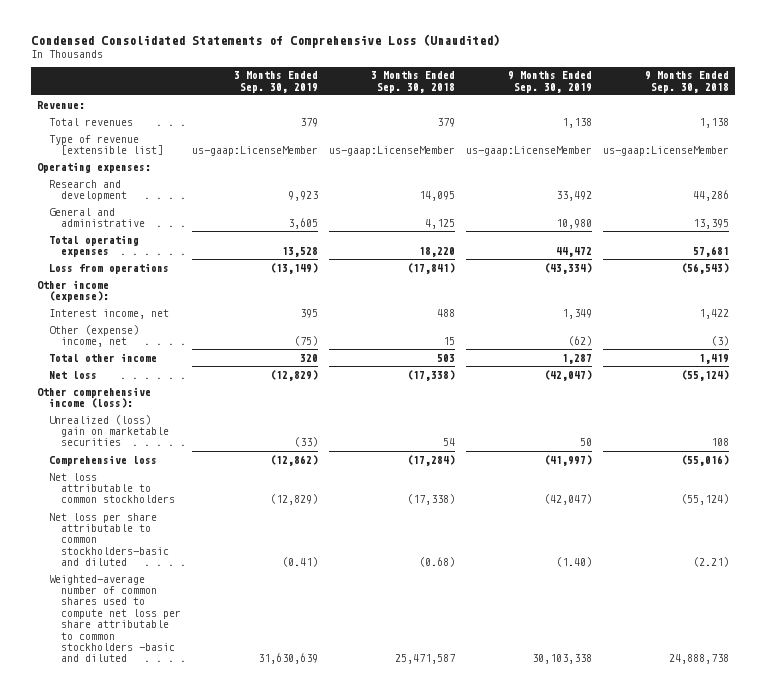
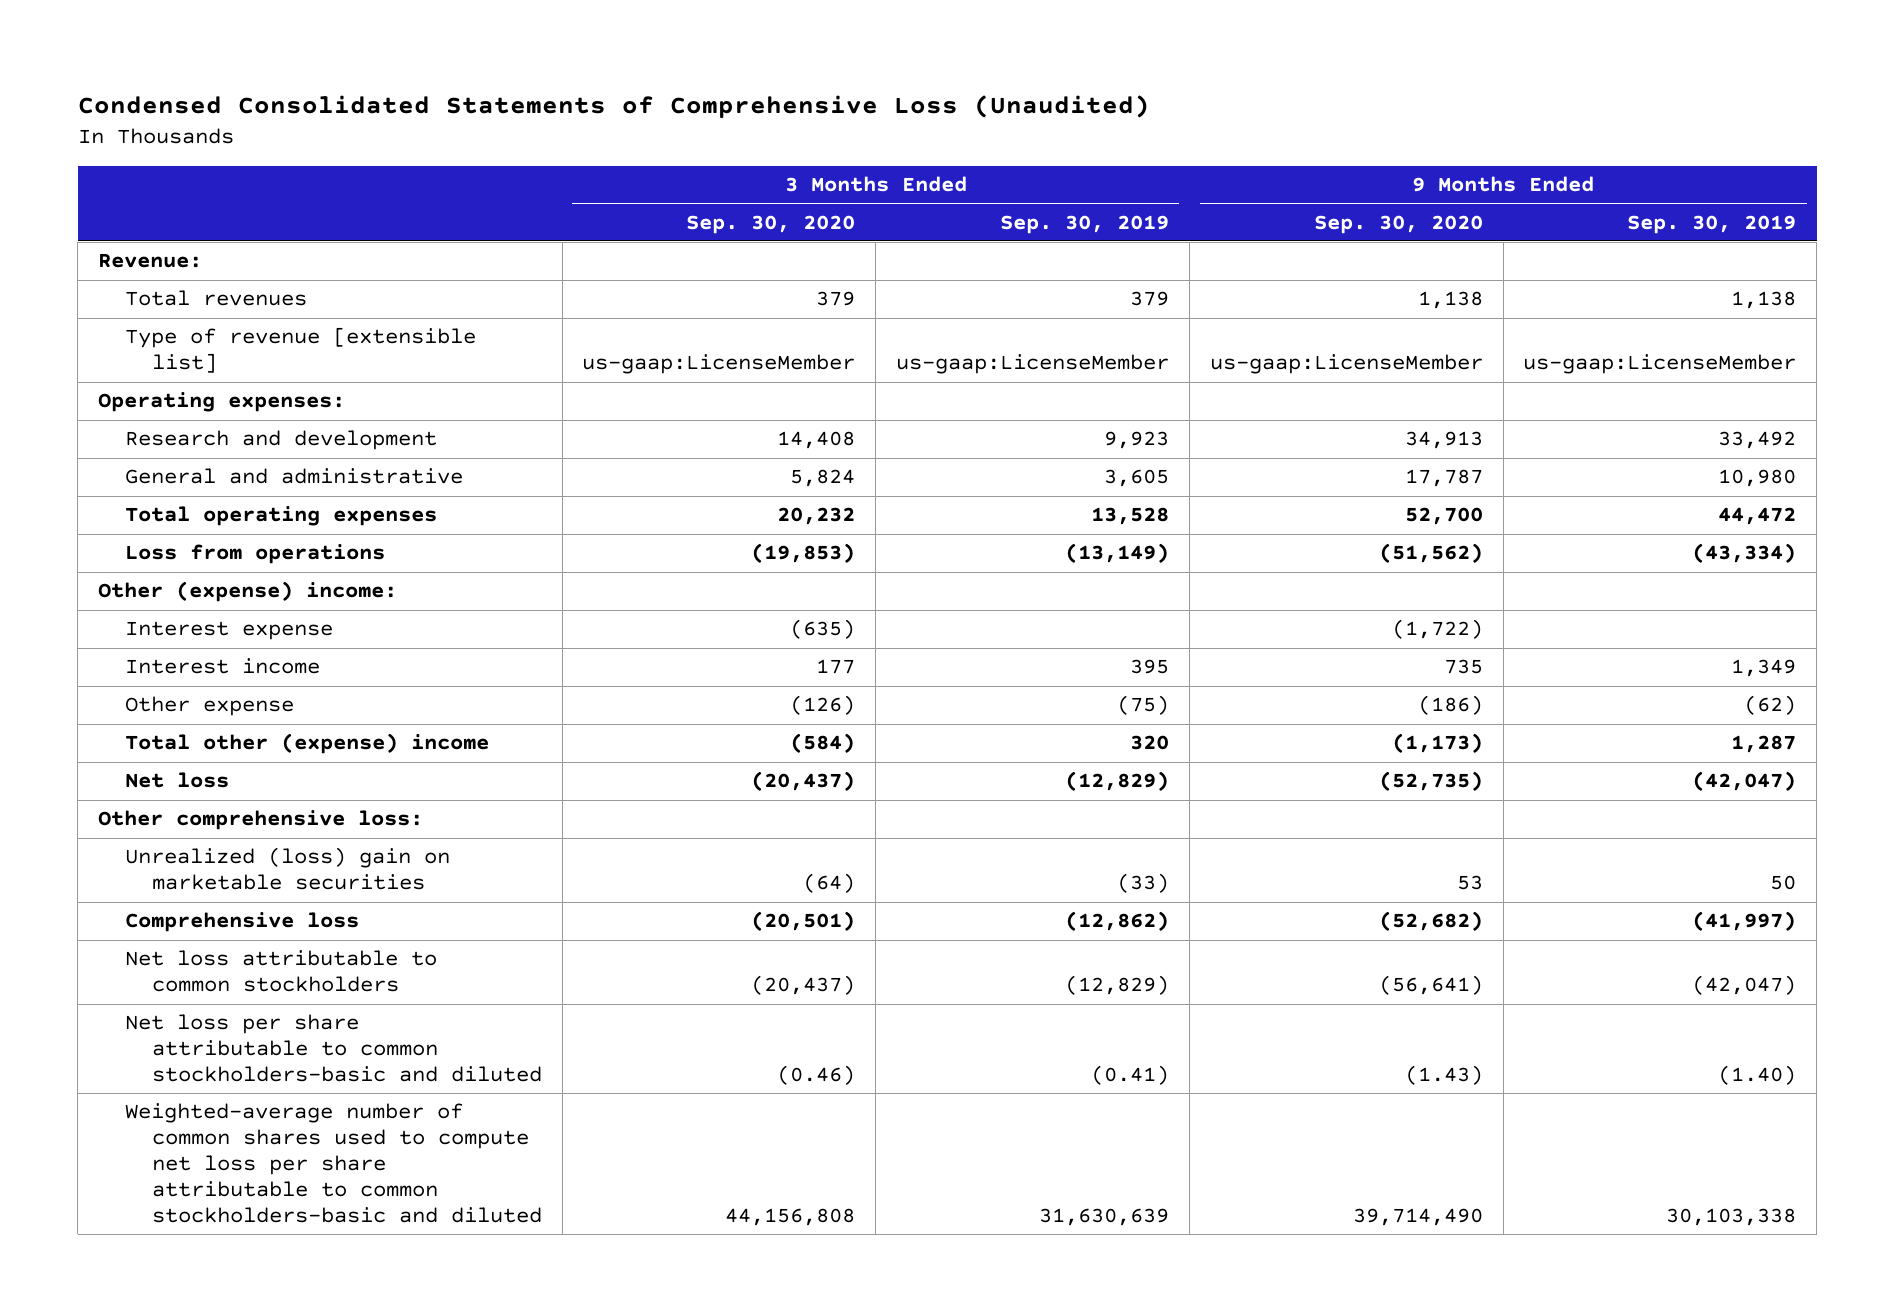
- | 3 Months Ended Sep. 30, 2019 | 3 Months Ended Sep. 30, 2018 | 9 Months Ended Sep. 30, 2019 | 9 Months Ended Sep. 30, 2018
+ | 3 Months Ended Sep. 30, 2020 | 3 Months Ended Sep. 30, 2019 | 9 Months Ended Sep. 30, 2020 | 9 Months Ended Sep. 30, 2019
- Other income (expense):
- Interest income, net | 395 | 488 | 1,349 | 1,422
- Other (expense) income, net | (75) | 15 | (62) | (3)
- Total other income | 320 | 503 | 1,287 | 1,419
+ Other (expense) income:
+ Interest expense | (635) | | (1,722) |
+ Interest income | 177 | 395 | 735 | 1,349
+ Other expense | (126) | (75) | (186) | (62)
+ Total other (expense) income | (584) | 320 | (1,173) | 1,287
- Other comprehensive income (loss):
+ Other comprehensive loss:
- Weighted-average number of common shares used to compute net loss per share attributable to common stockholders -basic and diluted | 31,630,639 | 25,471,587 | 30,103,338 | 24,888,738
+ Weighted-average number of common shares used to compute net loss per share attributable to common stockholders-basic and diluted | 44,156,808 | 31,630,639 | 39,714,490 | 30,103,338

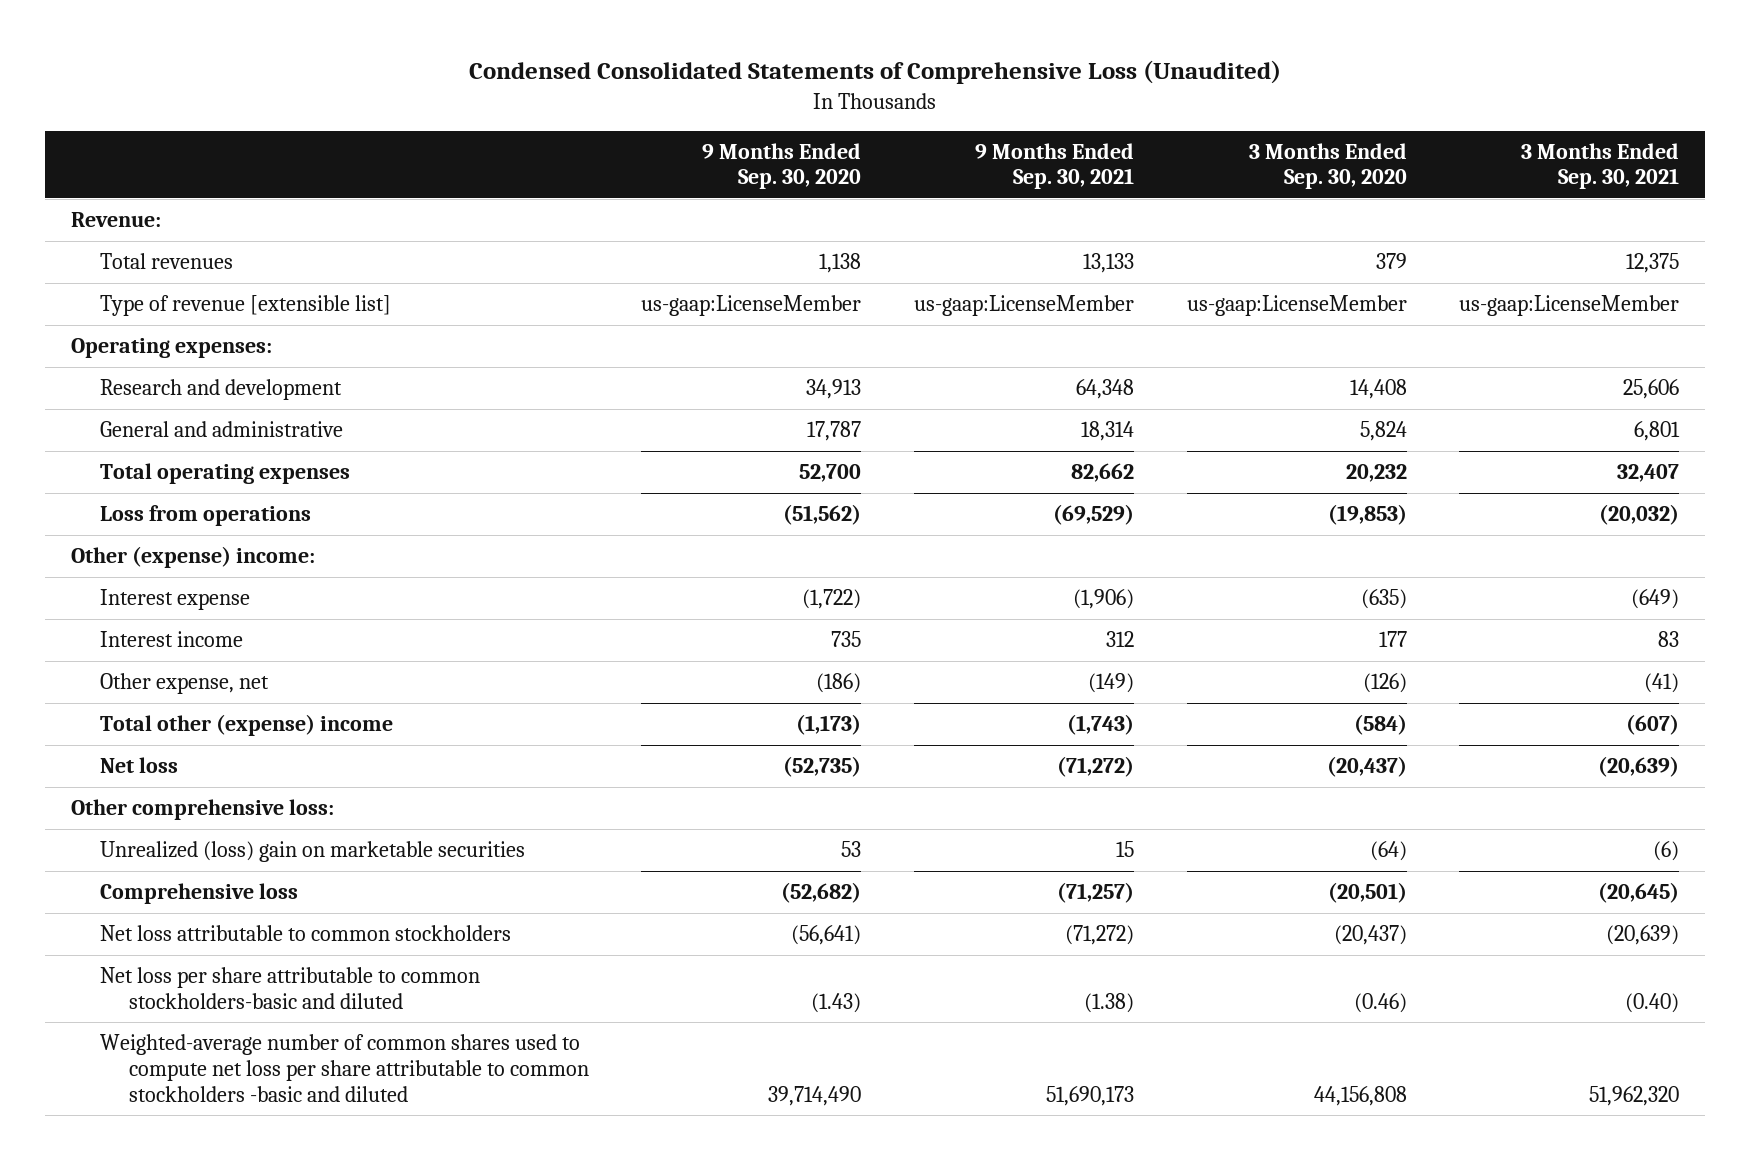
- | 3 Months Ended Sep. 30, 2020 | 3 Months Ended Sep. 30, 2019 | 9 Months Ended Sep. 30, 2020 | 9 Months Ended Sep. 30, 2019
+ | 9 Months Ended Sep. 30, 2020 | 9 Months Ended Sep. 30, 2021 | 3 Months Ended Sep. 30, 2020 | 3 Months Ended Sep. 30, 2021
- Other expense | (126) | (75) | (186) | (62)
+ Other expense, net | (186) | (149) | (126) | (41)
- Weighted-average number of common shares used to compute net loss per share attributable to common stockholders-basic and diluted | 44,156,808 | 31,630,639 | 39,714,490 | 30,103,338
+ Weighted-average number of common shares used to compute net loss per share attributable to common stockholders -basic and diluted | 39,714,490 | 51,690,173 | 44,156,808 | 51,962,320

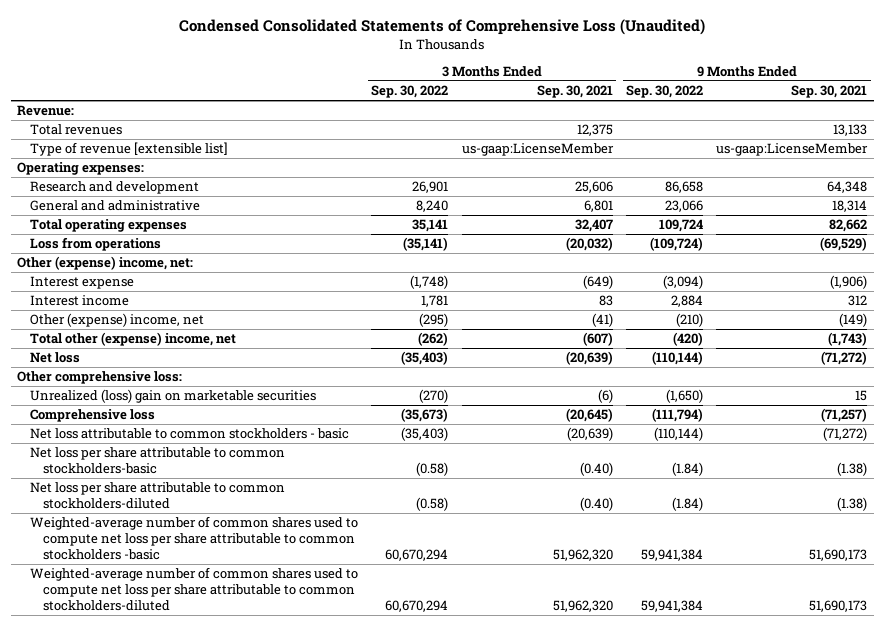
- | 9 Months Ended Sep. 30, 2020 | 9 Months Ended Sep. 30, 2021 | 3 Months Ended Sep. 30, 2020 | 3 Months Ended Sep. 30, 2021
+ | 3 Months Ended Sep. 30, 2022 | 3 Months Ended Sep. 30, 2021 | 9 Months Ended Sep. 30, 2022 | 9 Months Ended Sep. 30, 2021
- Other (expense) income:
+ Other (expense) income, net:
- Other expense, net | (186) | (149) | (126) | (41)
- Total other (expense) income | (1,173) | (1,743) | (584) | (607)
+ Other (expense) income, net | (295) | (41) | (210) | (149)
+ Total other (expense) income, net | (262) | (607) | (420) | (1,743)
- Net loss attributable to common stockholders | (56,641) | (71,272) | (20,437) | (20,639)
- Net loss per share attributable to common stockholders-basic and diluted | (1.43) | (1.38) | (0.46) | (0.40)
- Weighted-average number of common shares used to compute net loss per share attributable to common stockholders -basic and diluted | 39,714,490 | 51,690,173 | 44,156,808 | 51,962,320
+ Net loss attributable to common stockholders - basic | (35,403) | (20,639) | (110,144) | (71,272)
+ Net loss per share attributable to common stockholders-basic | (0.58) | (0.40) | (1.84) | (1.38)
+ Net loss per share attributable to common stockholders-diluted | (0.58) | (0.40) | (1.84) | (1.38)
+ Weighted-average number of common shares used to compute net loss per share attributable to common stockholders -basic | 60,670,294 | 51,962,320 | 59,941,384 | 51,690,173
+ Weighted-average number of common shares used to compute net loss per share attributable to common stockholders-diluted | 60,670,294 | 51,962,320 | 59,941,384 | 51,690,173

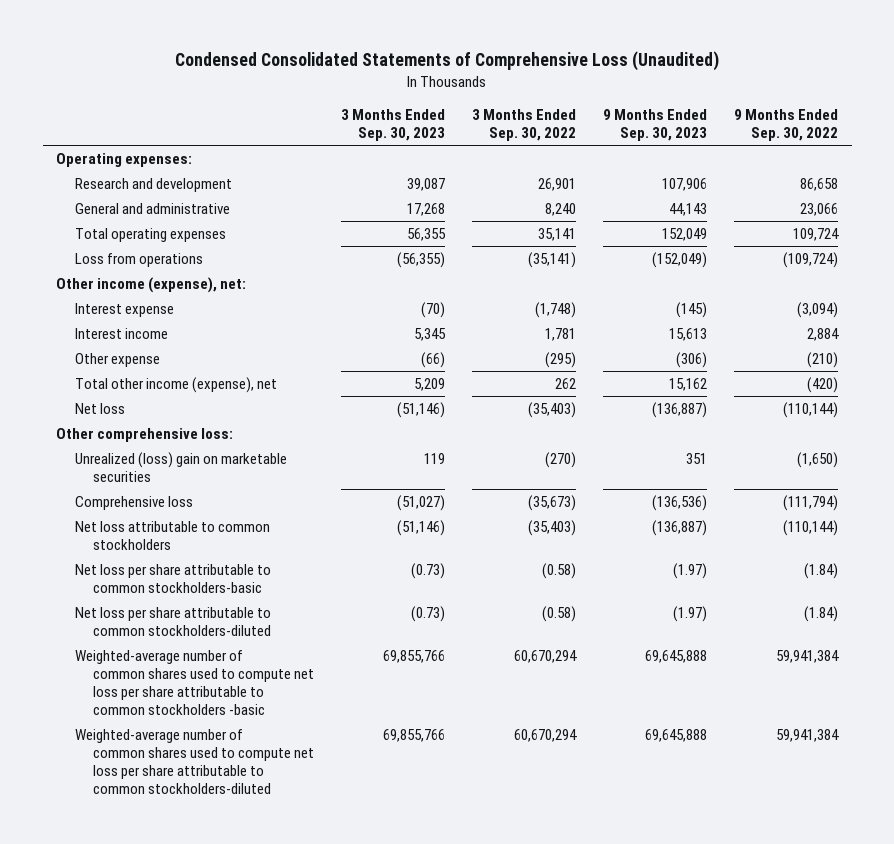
- | 3 Months Ended Sep. 30, 2022 | 3 Months Ended Sep. 30, 2021 | 9 Months Ended Sep. 30, 2022 | 9 Months Ended Sep. 30, 2021
+ | 3 Months Ended Sep. 30, 2023 | 3 Months Ended Sep. 30, 2022 | 9 Months Ended Sep. 30, 2023 | 9 Months Ended Sep. 30, 2022
- Revenue:
- Total revenues | | 12,375 | | 13,133
- Type of revenue [extensible list] | | us-gaap:LicenseMember | | us-gaap:LicenseMember
- Other (expense) income, net:
+ Other income (expense), net:
- Other (expense) income, net | (295) | (41) | (210) | (149)
- Total other (expense) income, net | (262) | (607) | (420) | (1,743)
+ Other expense | (66) | (295) | (306) | (210)
+ Total other income (expense), net | 5,209 | 262 | 15,162 | (420)
- Net loss attributable to common stockholders - basic | (35,403) | (20,639) | (110,144) | (71,272)
+ Net loss attributable to common stockholders | (51,146) | (35,403) | (136,887) | (110,144)

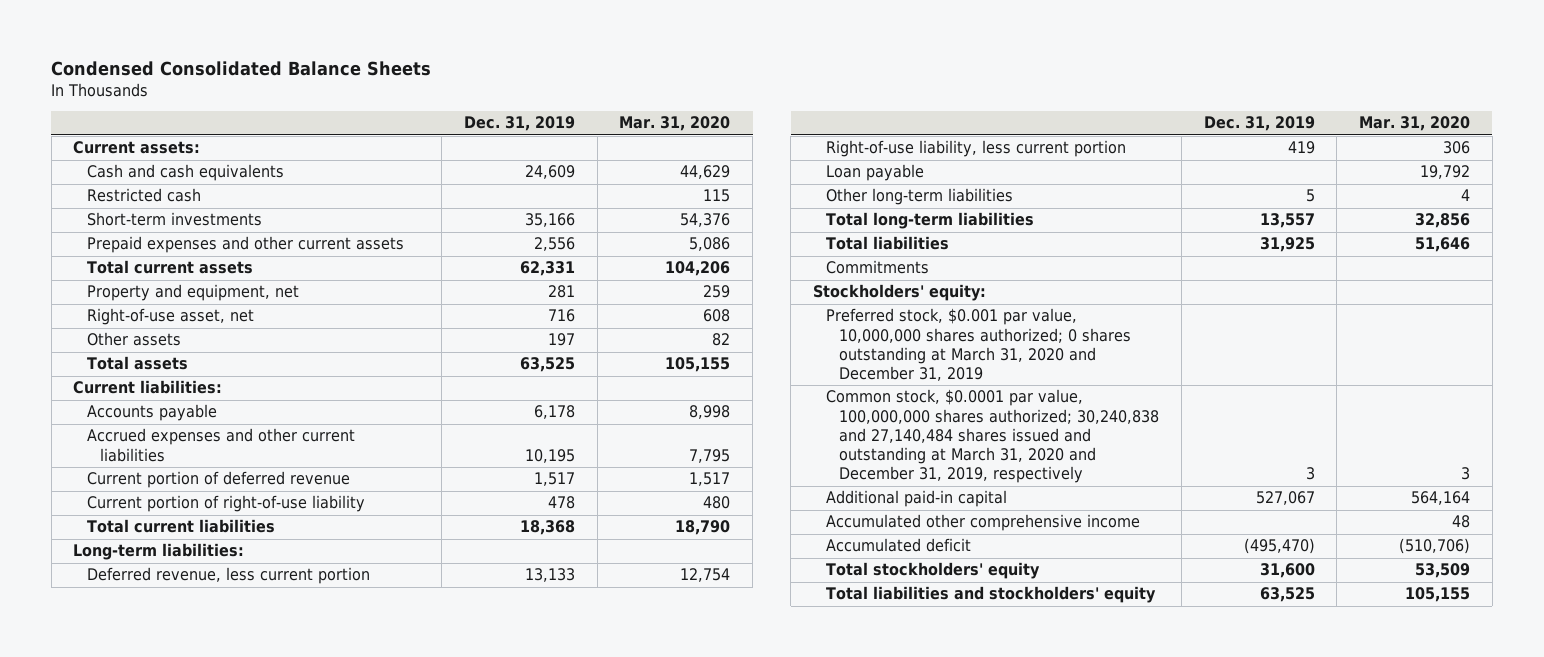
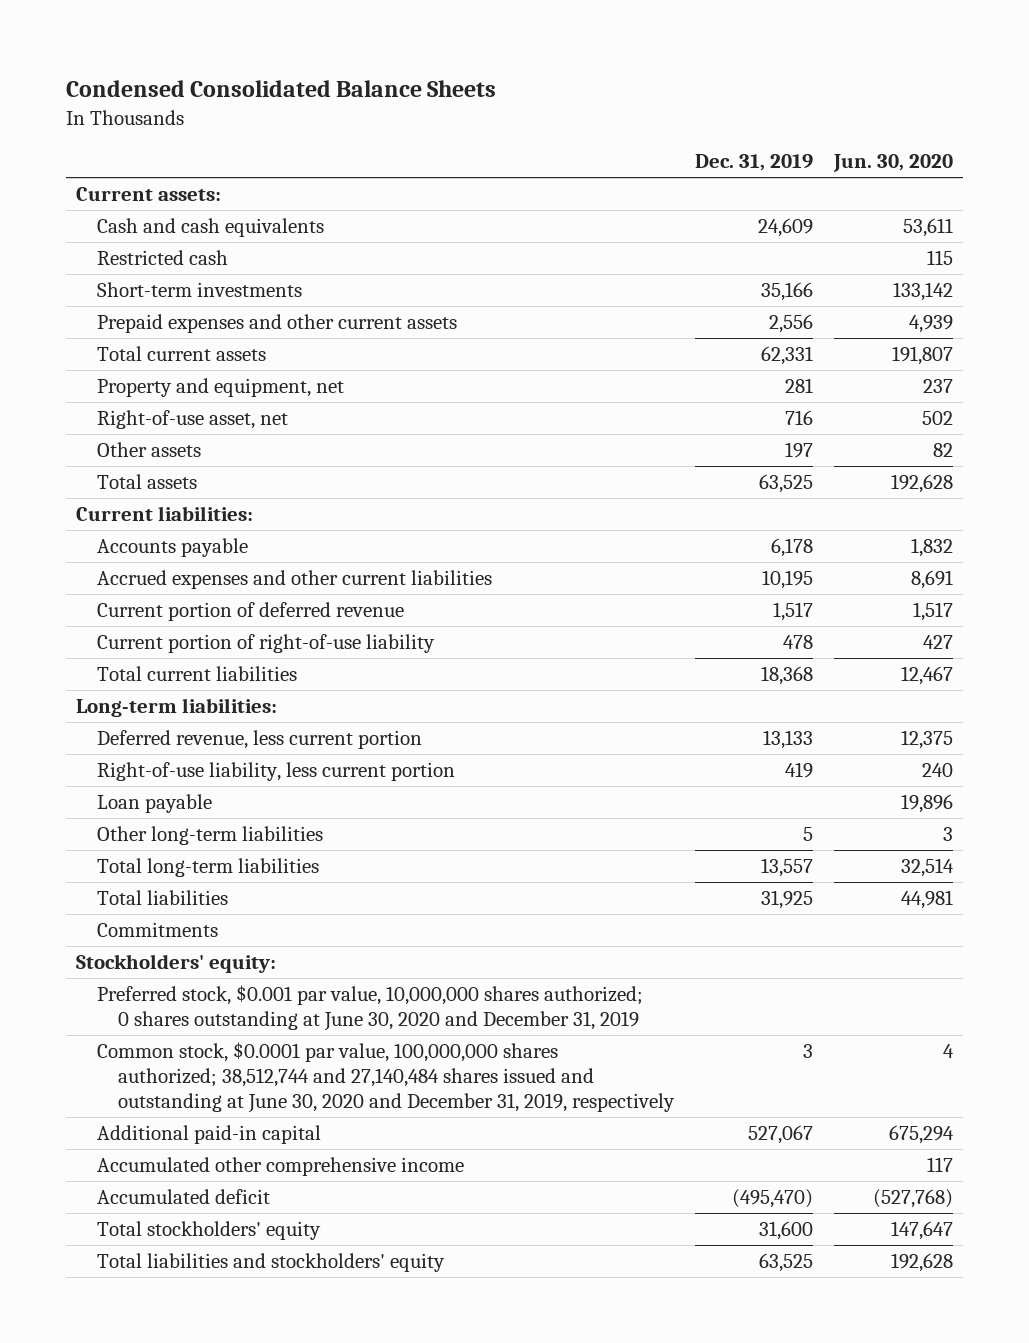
- | Dec. 31, 2019 | Mar. 31, 2020
+ | Dec. 31, 2019 | Jun. 30, 2020
- Preferred stock, $0.001 par value, 10,000,000 shares authorized; 0 shares outstanding at March 31, 2020 and December 31, 2019
- Common stock, $0.0001 par value, 100,000,000 shares authorized; 30,240,838 and 27,140,484 shares issued and outstanding at March 31, 2020 and December 31, 2019, respectively | 3 | 3
+ Preferred stock, $0.001 par value, 10,000,000 shares authorized; 0 shares outstanding at June 30, 2020 and December 31, 2019
+ Common stock, $0.0001 par value, 100,000,000 shares authorized; 38,512,744 and 27,140,484 shares issued and outstanding at June 30, 2020 and December 31, 2019, respectively | 3 | 4

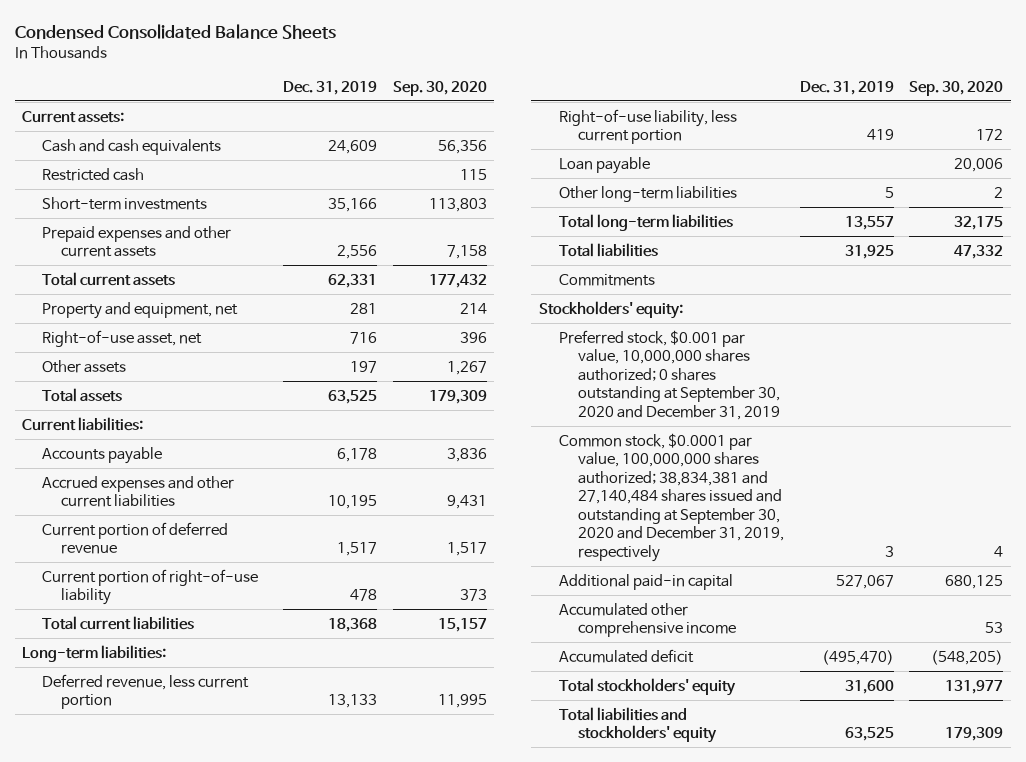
- | Dec. 31, 2019 | Jun. 30, 2020
+ | Dec. 31, 2019 | Sep. 30, 2020
- Preferred stock, $0.001 par value, 10,000,000 shares authorized; 0 shares outstanding at June 30, 2020 and December 31, 2019
- Common stock, $0.0001 par value, 100,000,000 shares authorized; 38,512,744 and 27,140,484 shares issued and outstanding at June 30, 2020 and December 31, 2019, respectively | 3 | 4
+ Preferred stock, $0.001 par value, 10,000,000 shares authorized; 0 shares outstanding at September 30, 2020 and December 31, 2019
+ Common stock, $0.0001 par value, 100,000,000 shares authorized; 38,834,381 and 27,140,484 shares issued and outstanding at September 30, 2020 and December 31, 2019, respectively | 3 | 4

